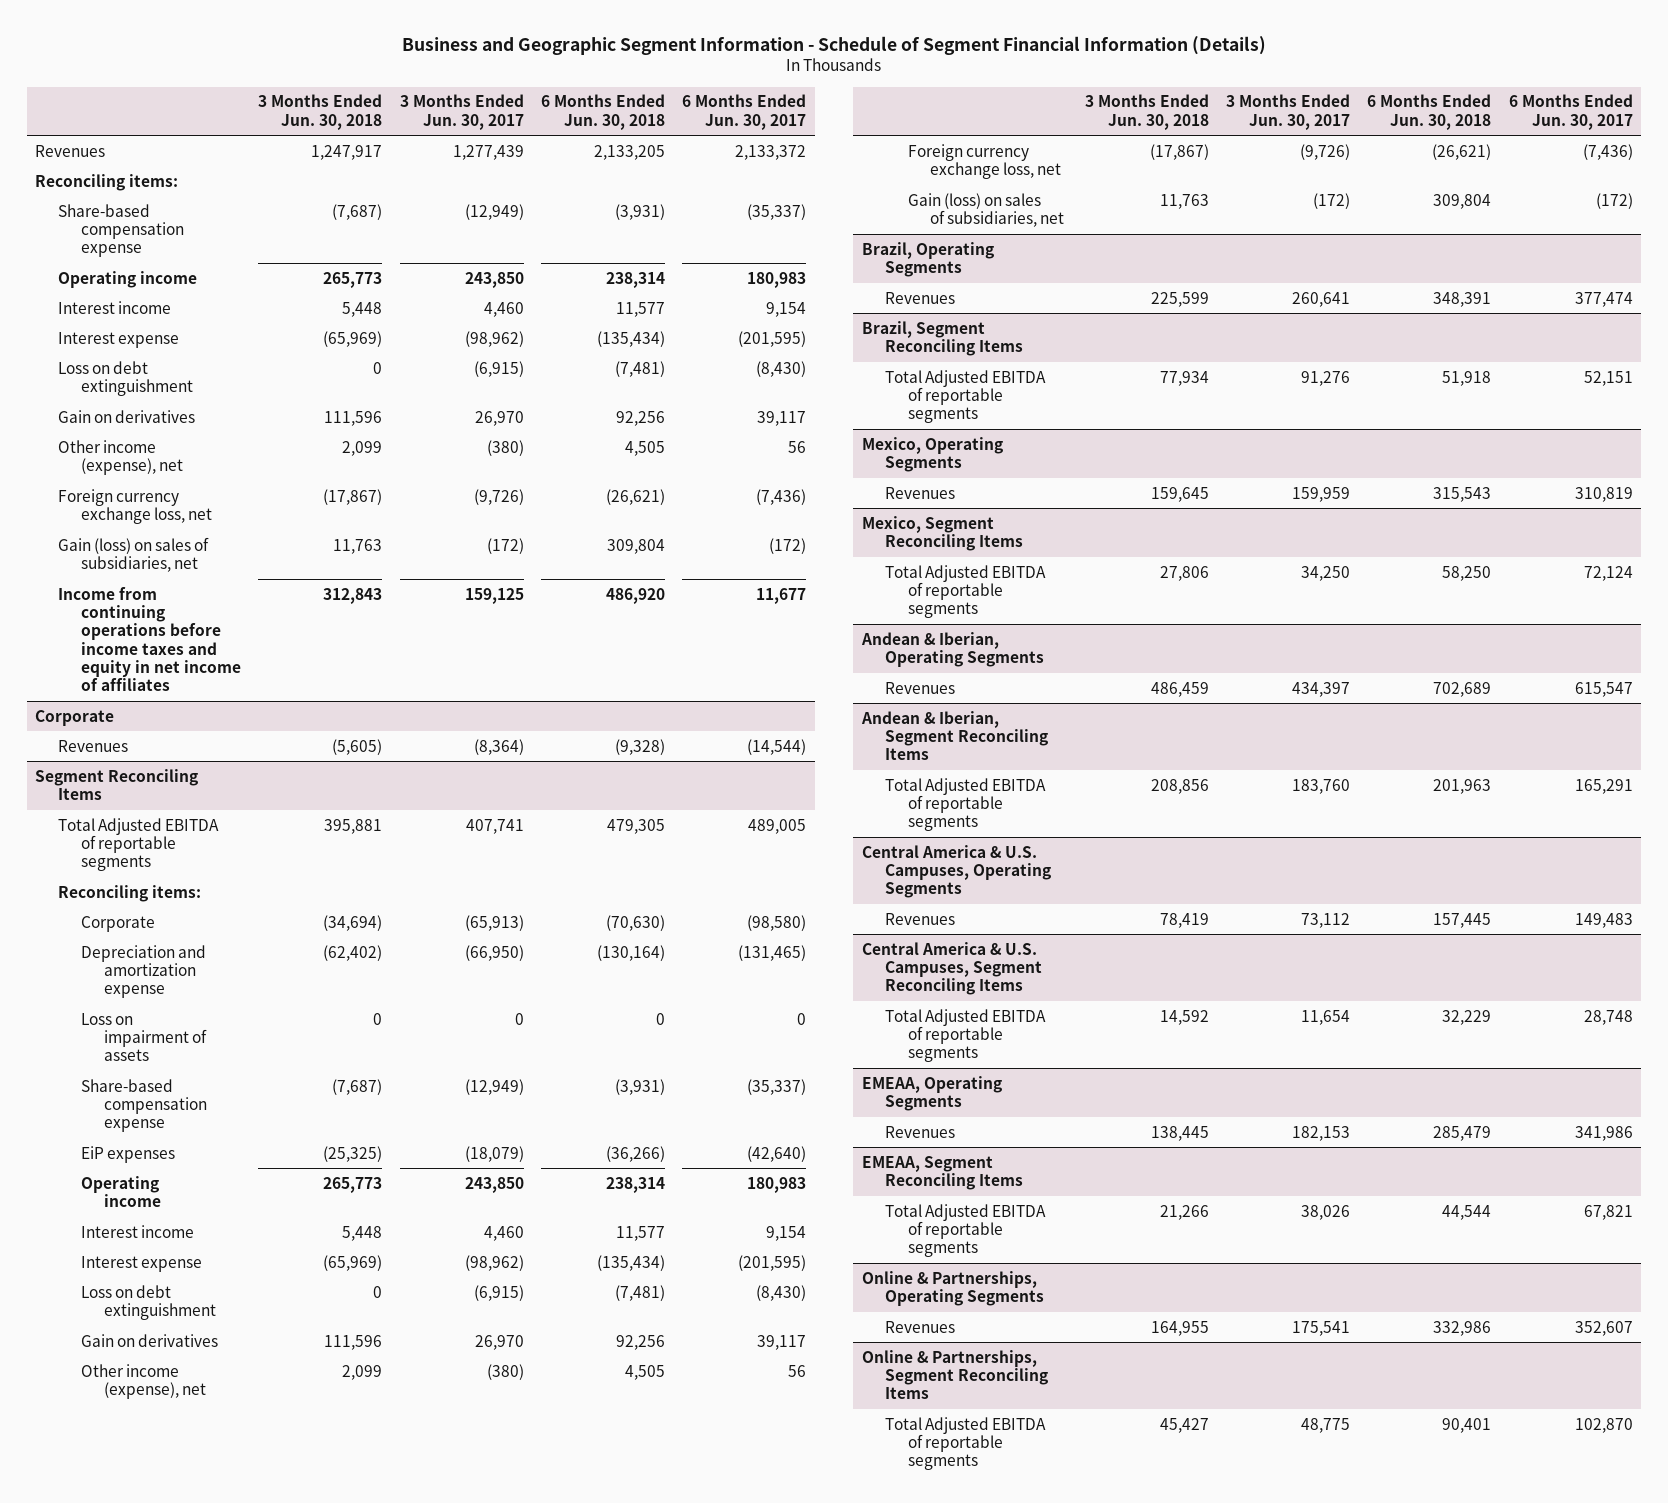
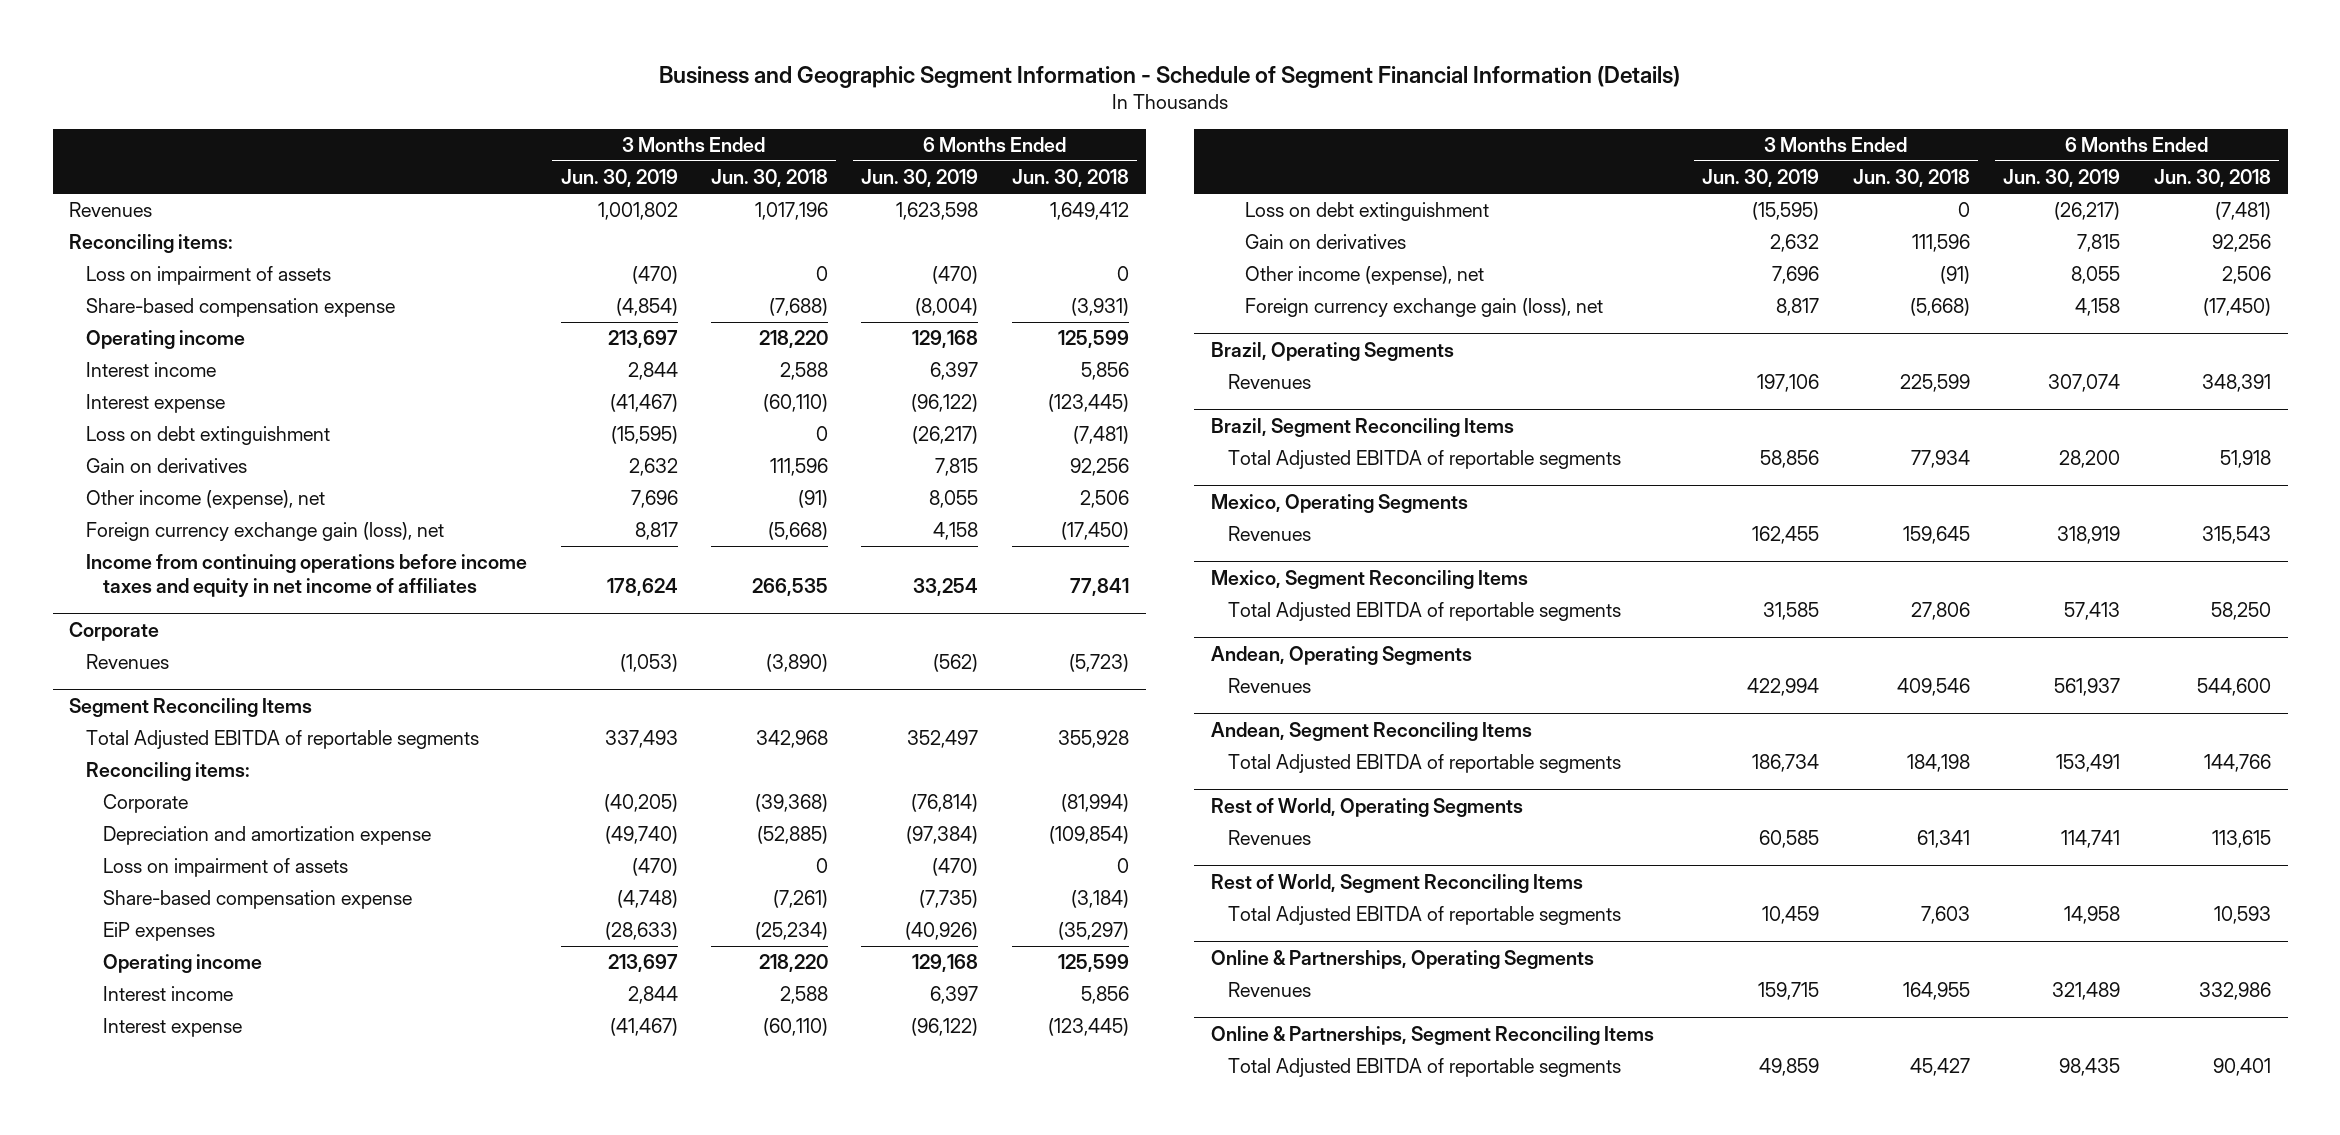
- | 3 Months Ended Jun. 30, 2018 | 3 Months Ended Jun. 30, 2017 | 6 Months Ended Jun. 30, 2018 | 6 Months Ended Jun. 30, 2017
+ | 3 Months Ended Jun. 30, 2019 | 3 Months Ended Jun. 30, 2018 | 6 Months Ended Jun. 30, 2019 | 6 Months Ended Jun. 30, 2018
- Revenues | 1,247,917 | 1,277,439 | 2,133,205 | 2,133,372
+ Revenues | 1,001,802 | 1,017,196 | 1,623,598 | 1,649,412
- Share-based compensation expense | (7,687) | (12,949) | (3,931) | (35,337)
- Operating income | 265,773 | 243,850 | 238,314 | 180,983
- Interest income | 5,448 | 4,460 | 11,577 | 9,154
- Interest expense | (65,969) | (98,962) | (135,434) | (201,595)
+ Loss on impairment of assets | (470) | 0 | (470) | 0
+ Share-based compensation expense | (4,854) | (7,688) | (8,004) | (3,931)
+ Operating income | 213,697 | 218,220 | 129,168 | 125,599
+ Interest income | 2,844 | 2,588 | 6,397 | 5,856
+ Interest expense | (41,467) | (60,110) | (96,122) | (123,445)
- Other income (expense), net | 2,099 | (380) | 4,505 | 56
- Foreign currency exchange loss, net | (17,867) | (9,726) | (26,621) | (7,436)
- Gain (loss) on sales of subsidiaries, net | 11,763 | (172) | 309,804 | (172)
- Income from continuing operations before income taxes and equity in net income of affiliates | 312,843 | 159,125 | 486,920 | 11,677
+ Other income (expense), net | 7,696 | (91) | 8,055 | 2,506
+ Foreign currency exchange gain (loss), net | 8,817 | (5,668) | 4,158 | (17,450)
+ Income from continuing operations before income taxes and equity in net income of affiliates | 178,624 | 266,535 | 33,254 | 77,841
@ Corporate
- Revenues | (5,605) | (8,364) | (9,328) | (14,544)
+ Revenues | (1,053) | (3,890) | (562) | (5,723)
@ Segment Reconciling Items
- Total Adjusted EBITDA of reportable segments | 395,881 | 407,741 | 479,305 | 489,005
+ Total Adjusted EBITDA of reportable segments | 337,493 | 342,968 | 352,497 | 355,928
- Corporate | (34,694) | (65,913) | (70,630) | (98,580)
- Depreciation and amortization expense | (62,402) | (66,950) | (130,164) | (131,465)
+ Corporate | (40,205) | (39,368) | (76,814) | (81,994)
+ Depreciation and amortization expense | (49,740) | (52,885) | (97,384) | (109,854)
- Share-based compensation expense | (7,687) | (12,949) | (3,931) | (35,337)
- EiP expenses | (25,325) | (18,079) | (36,266) | (42,640)
- Operating income | 265,773 | 243,850 | 238,314 | 180,983
- Interest income | 5,448 | 4,460 | 11,577 | 9,154
- Interest expense | (65,969) | (98,962) | (135,434) | (201,595)
+ Share-based compensation expense | (4,748) | (7,261) | (7,735) | (3,184)
+ EiP expenses | (28,633) | (25,234) | (40,926) | (35,297)
+ Operating income | 213,697 | 218,220 | 129,168 | 125,599
+ Interest income | 2,844 | 2,588 | 6,397 | 5,856
+ Interest expense | (41,467) | (60,110) | (96,122) | (123,445)
- Other income (expense), net | 2,099 | (380) | 4,505 | 56
- Foreign currency exchange loss, net | (17,867) | (9,726) | (26,621) | (7,436)
- Gain (loss) on sales of subsidiaries, net | 11,763 | (172) | 309,804 | (172)
+ Other income (expense), net | 7,696 | (91) | 8,055 | 2,506
+ Foreign currency exchange gain (loss), net | 8,817 | (5,668) | 4,158 | (17,450)
- Andean & Iberian, Operating Segments
- Revenues | 486,459 | 434,397 | 702,689 | 615,547
- Andean & Iberian, Segment Reconciling Items
- Total Adjusted EBITDA of reportable segments | 208,856 | 183,760 | 201,963 | 165,291
- Central America & U.S. Campuses, Operating Segments
- Revenues | 78,419 | 73,112 | 157,445 | 149,483
- Central America & U.S. Campuses, Segment Reconciling Items
- Total Adjusted EBITDA of reportable segments | 14,592 | 11,654 | 32,229 | 28,748
- EMEAA, Operating Segments
- Revenues | 138,445 | 182,153 | 285,479 | 341,986
- EMEAA, Segment Reconciling Items
- Total Adjusted EBITDA of reportable segments | 21,266 | 38,026 | 44,544 | 67,821
+ Andean, Operating Segments
+ Revenues | 422,994 | 409,546 | 561,937 | 544,600
+ Andean, Segment Reconciling Items
+ Total Adjusted EBITDA of reportable segments | 186,734 | 184,198 | 153,491 | 144,766
+ Rest of World, Operating Segments
+ Revenues | 60,585 | 61,341 | 114,741 | 113,615
+ Rest of World, Segment Reconciling Items
+ Total Adjusted EBITDA of reportable segments | 10,459 | 7,603 | 14,958 | 10,593

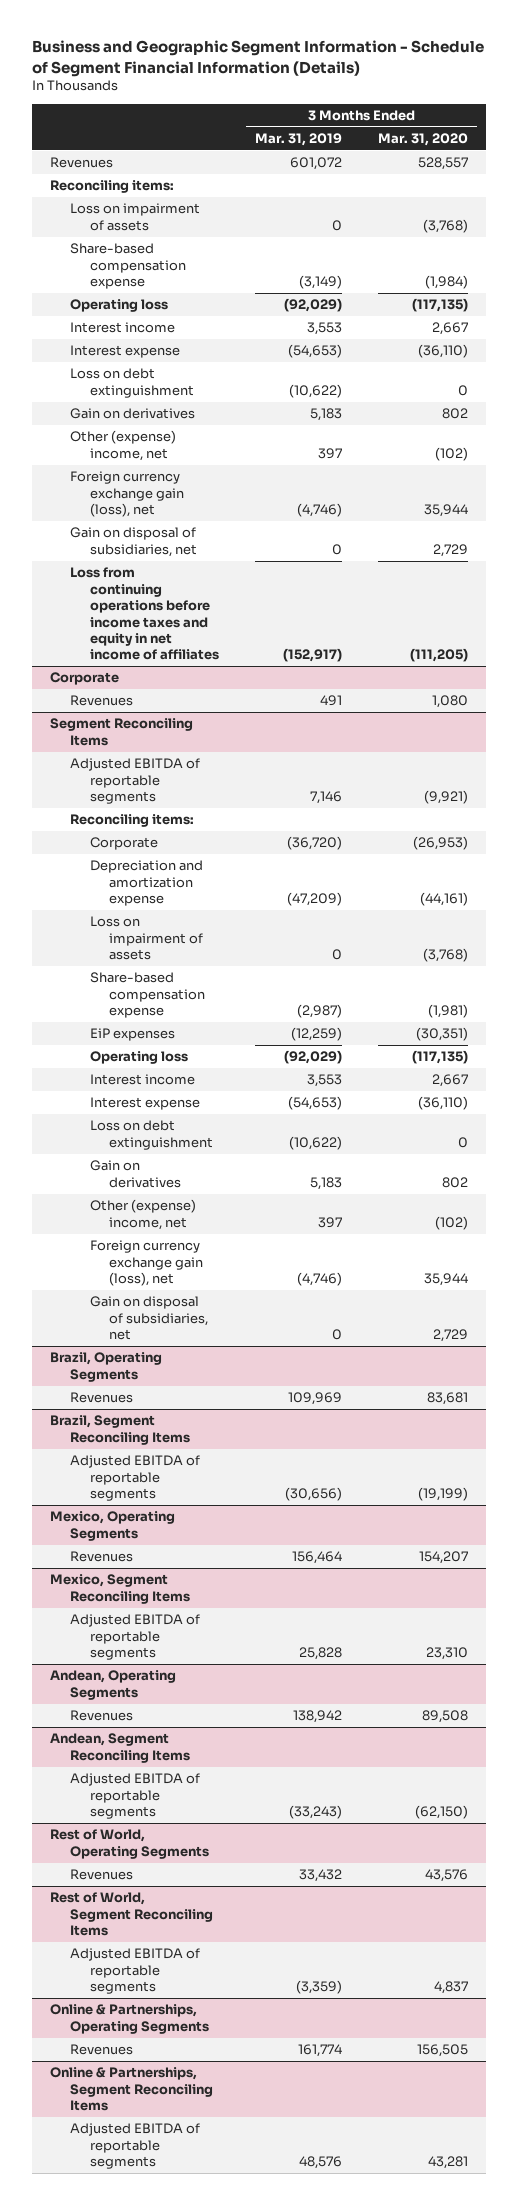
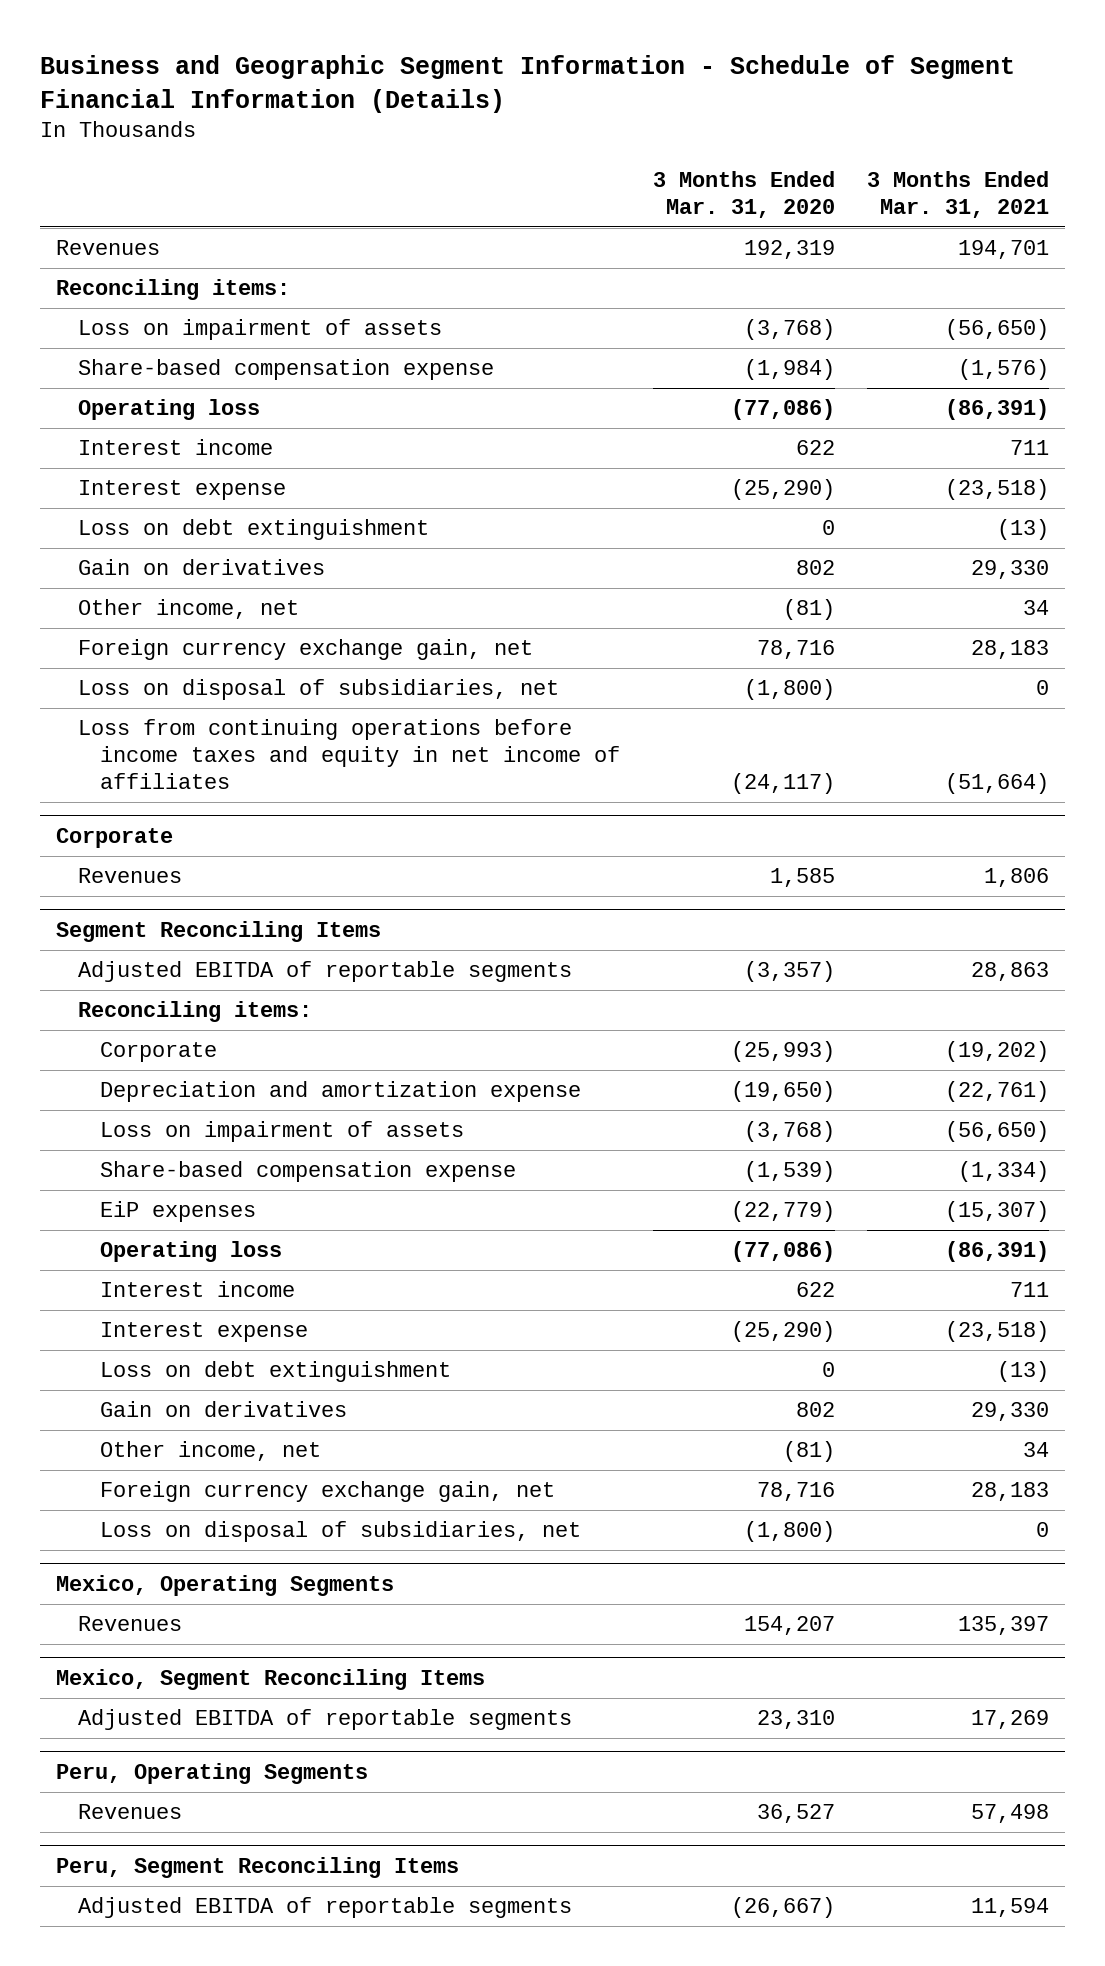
- | 3 Months Ended Mar. 31, 2019 | 3 Months Ended Mar. 31, 2020
+ | 3 Months Ended Mar. 31, 2020 | 3 Months Ended Mar. 31, 2021
- Revenues | 601,072 | 528,557
+ Revenues | 192,319 | 194,701
- Operating loss | (92,029) | (117,135)
- Interest income | 3,553 | 2,667
- Interest expense | (54,653) | (36,110)
+ Operating loss | (77,086) | (86,391)
+ Interest income | 622 | 711
+ Interest expense | (25,290) | (23,518)
- Other (expense) income, net | 397 | (102)
- Foreign currency exchange gain (loss), net | (4,746) | 35,944
- Gain on disposal of subsidiaries, net | 0 | 2,729
- Loss from continuing operations before income taxes and equity in net income of affiliates | (152,917) | (111,205)
+ Other income, net | (81) | 34
+ Foreign currency exchange gain, net | 78,716 | 28,183
+ Loss on disposal of subsidiaries, net | (1,800) | 0
+ Loss from continuing operations before income taxes and equity in net income of affiliates | (24,117) | (51,664)
@ Corporate
- Revenues | 491 | 1,080
+ Revenues | 1,585 | 1,806
@ Segment Reconciling Items
- Adjusted EBITDA of reportable segments | 7,146 | (9,921)
+ Adjusted EBITDA of reportable segments | (3,357) | 28,863
- Corporate | (36,720) | (26,953)
- Depreciation and amortization expense | (47,209) | (44,161)
+ Corporate | (25,993) | (19,202)
+ Depreciation and amortization expense | (19,650) | (22,761)
- Share-based compensation expense | (2,987) | (1,981)
- EiP expenses | (12,259) | (30,351)
- Operating loss | (92,029) | (117,135)
- Interest income | 3,553 | 2,667
- Interest expense | (54,653) | (36,110)
+ Share-based compensation expense | (1,539) | (1,334)
+ EiP expenses | (22,779) | (15,307)
+ Operating loss | (77,086) | (86,391)
+ Interest income | 622 | 711
+ Interest expense | (25,290) | (23,518)
- Other (expense) income, net | 397 | (102)
- Foreign currency exchange gain (loss), net | (4,746) | 35,944
- Gain on disposal of subsidiaries, net | 0 | 2,729
- Brazil, Operating Segments
- Revenues | 109,969 | 83,681
- Brazil, Segment Reconciling Items
- Adjusted EBITDA of reportable segments | (30,656) | (19,199)
@ Segment Reconciling Items
+ Other income, net | (81) | 34
+ Foreign currency exchange gain, net | 78,716 | 28,183
+ Loss on disposal of subsidiaries, net | (1,800) | 0
- Andean, Operating Segments
- Revenues | 138,942 | 89,508
- Andean, Segment Reconciling Items
- Adjusted EBITDA of reportable segments | (33,243) | (62,150)
- Rest of World, Operating Segments
- Revenues | 33,432 | 43,576
- Rest of World, Segment Reconciling Items
- Adjusted EBITDA of reportable segments | (3,359) | 4,837
- Online & Partnerships, Operating Segments
- Revenues | 161,774 | 156,505
- Online & Partnerships, Segment Reconciling Items
- Adjusted EBITDA of reportable segments | 48,576 | 43,281
+ Peru, Operating Segments
+ Revenues | 36,527 | 57,498
+ Peru, Segment Reconciling Items
+ Adjusted EBITDA of reportable segments | (26,667) | 11,594

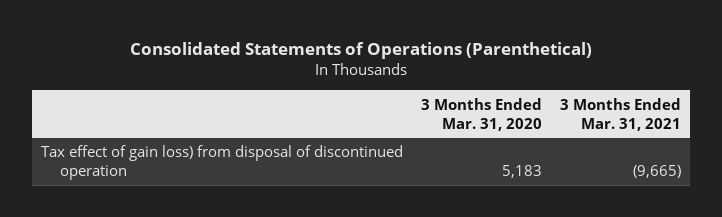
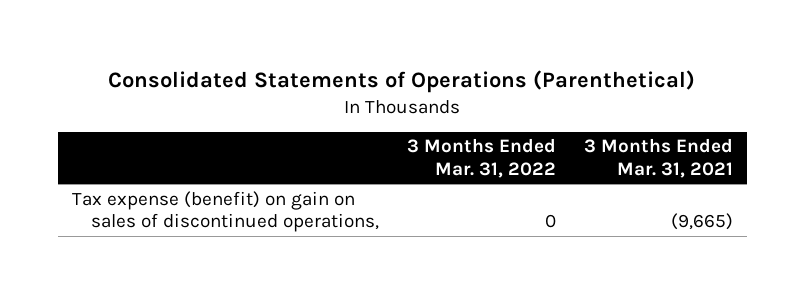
- | 3 Months Ended Mar. 31, 2020 | 3 Months Ended Mar. 31, 2021
+ | 3 Months Ended Mar. 31, 2022 | 3 Months Ended Mar. 31, 2021
- Tax effect of gain loss) from disposal of discontinued operation | 5,183 | (9,665)
+ Tax expense (benefit) on gain on sales of discontinued operations, | 0 | (9,665)

